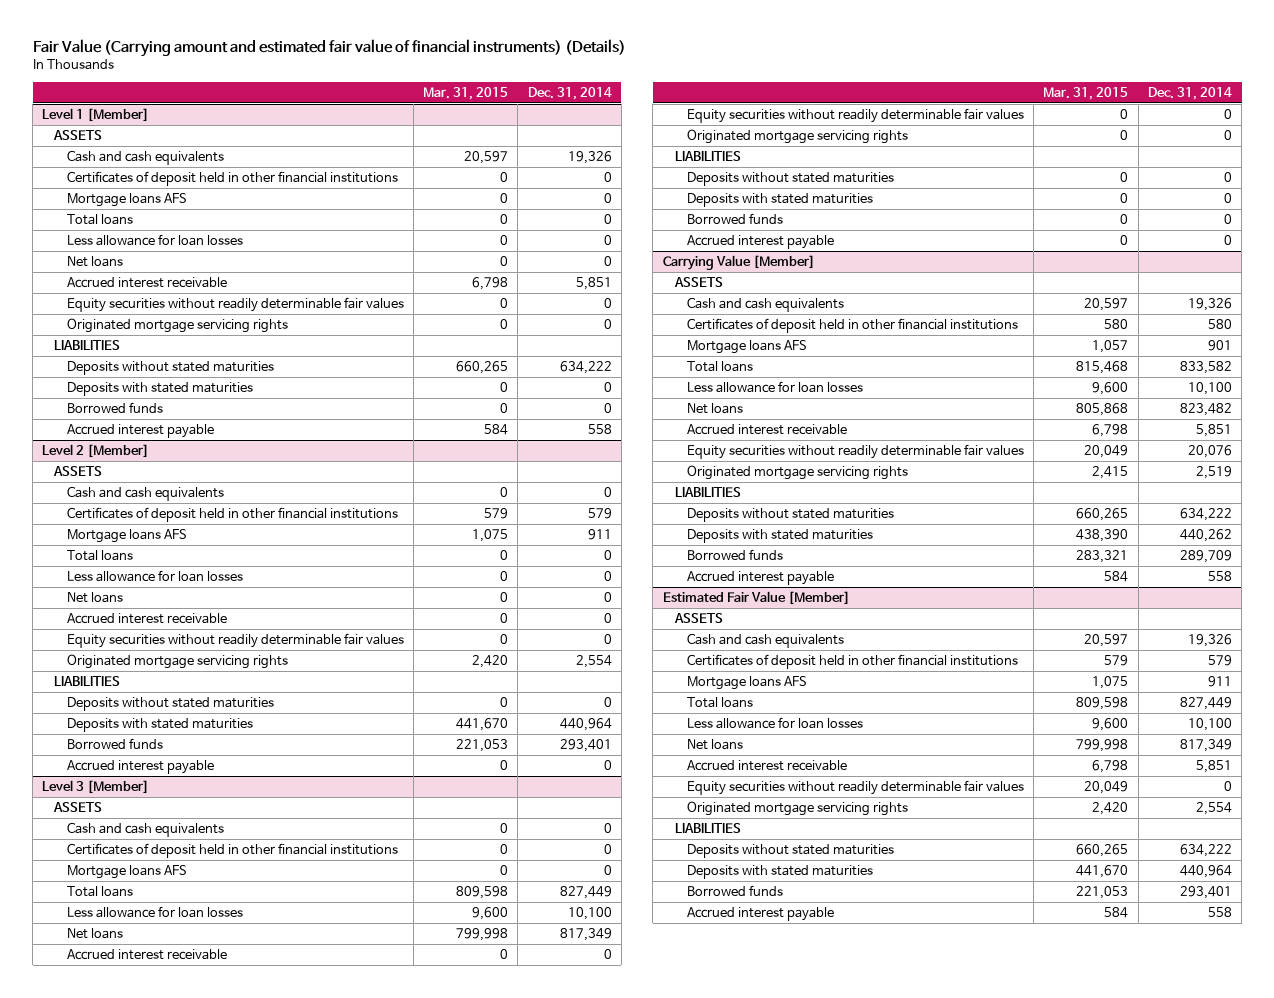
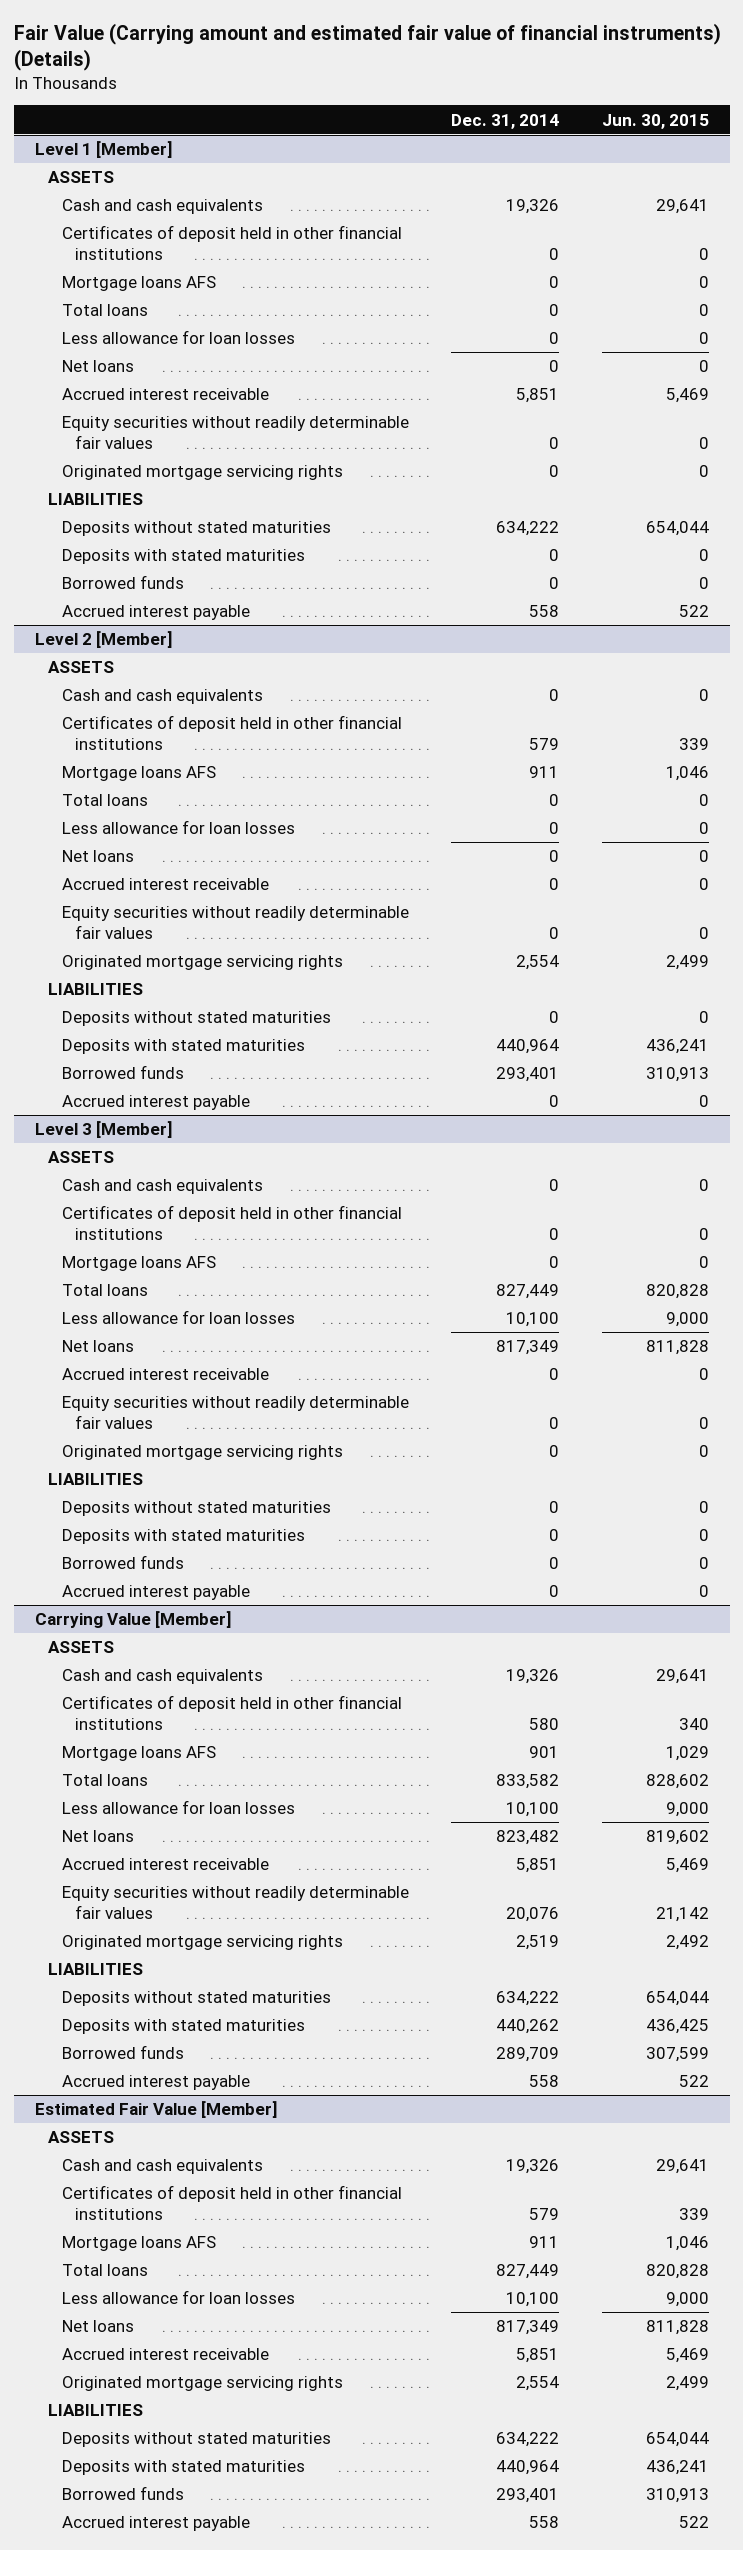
- | Mar. 31, 2015 | Dec. 31, 2014
+ | Dec. 31, 2014 | Jun. 30, 2015
@ Estimated Fair Value [Member]
- Equity securities without readily determinable fair values | 20,049 | 0

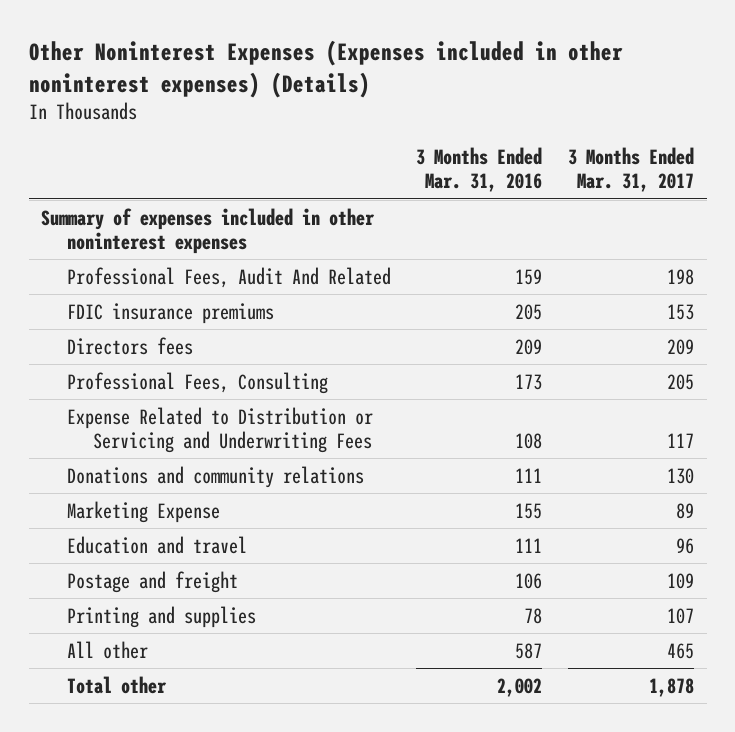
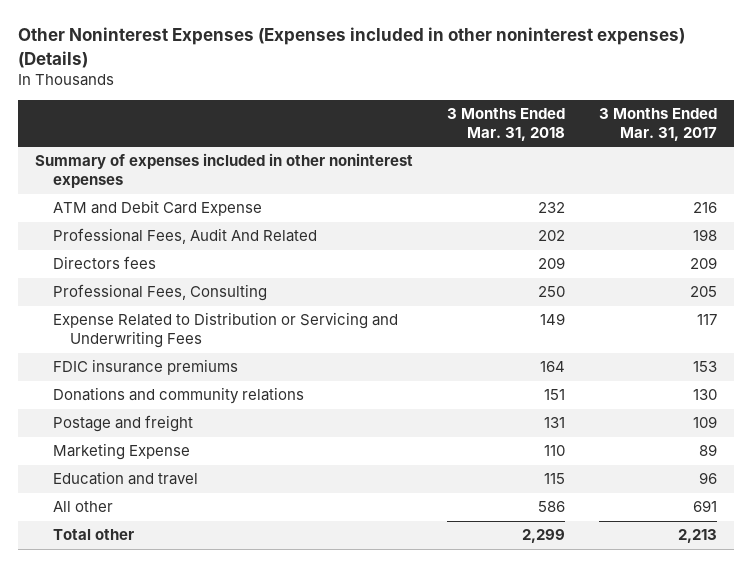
- | 3 Months Ended Mar. 31, 2016 | 3 Months Ended Mar. 31, 2017
+ | 3 Months Ended Mar. 31, 2018 | 3 Months Ended Mar. 31, 2017
+ ATM and Debit Card Expense | 232 | 216
moved down: FDIC insurance premiums | 164 | 153
moved up: Postage and freight | 131 | 109
- Printing and supplies | 78 | 107
- All other | 587 | 465
- Total other | 2,002 | 1,878
+ All other | 586 | 691
+ Total other | 2,299 | 2,213

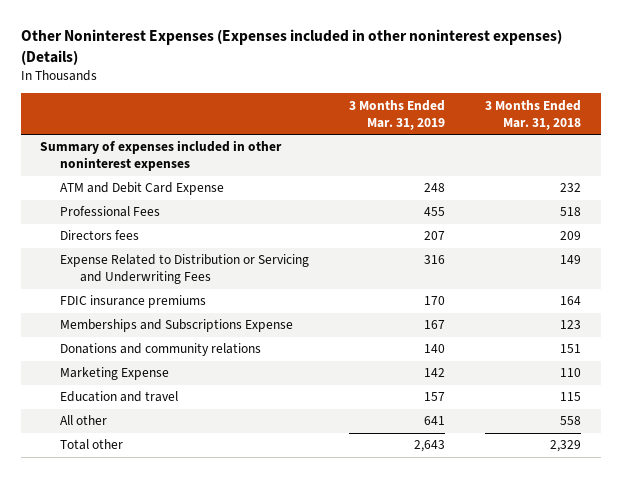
- | 3 Months Ended Mar. 31, 2018 | 3 Months Ended Mar. 31, 2017
+ | 3 Months Ended Mar. 31, 2019 | 3 Months Ended Mar. 31, 2018
- Professional Fees, Audit And Related | 202 | 198
+ Professional Fees | 455 | 518
- Professional Fees, Consulting | 250 | 205
+ Memberships and Subscriptions Expense | 167 | 123
- Postage and freight | 131 | 109
- All other | 586 | 691
- Total other | 2,299 | 2,213
+ All other | 641 | 558
+ Total other | 2,643 | 2,329

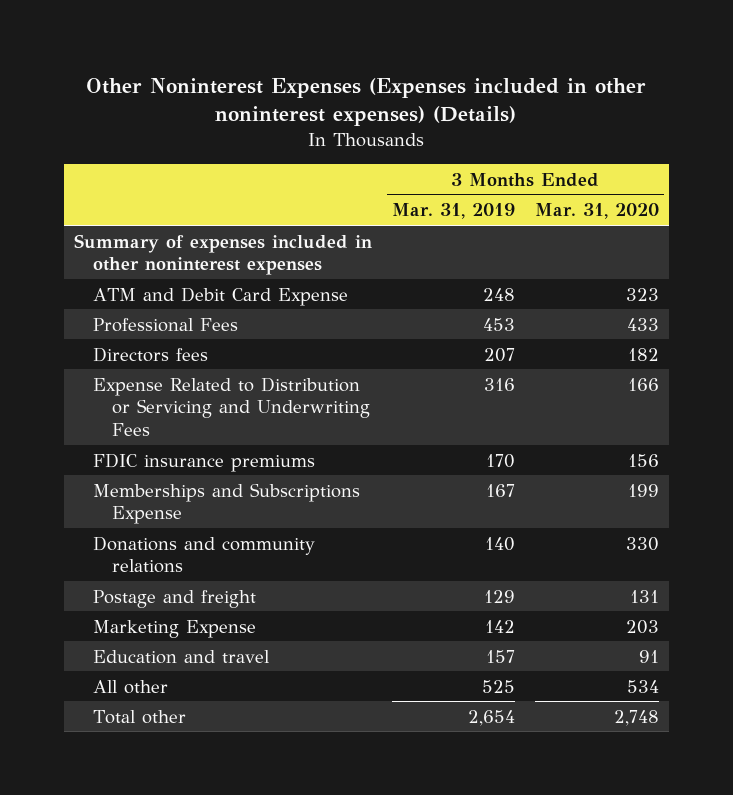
- | 3 Months Ended Mar. 31, 2019 | 3 Months Ended Mar. 31, 2018
+ | 3 Months Ended Mar. 31, 2019 | 3 Months Ended Mar. 31, 2020
- Professional Fees | 455 | 518
+ Professional Fees | 453 | 433
+ Postage and freight | 129 | 131
- All other | 641 | 558
- Total other | 2,643 | 2,329
+ All other | 525 | 534
+ Total other | 2,654 | 2,748

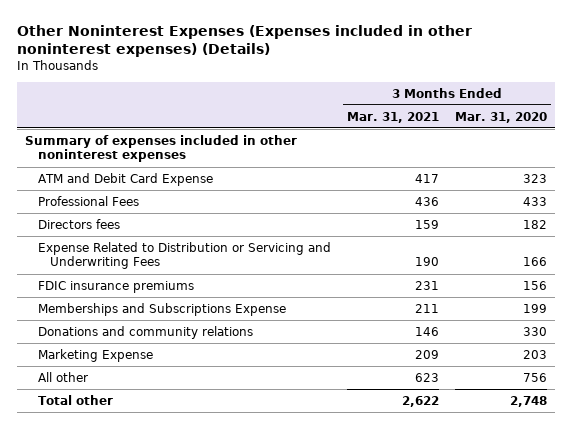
- | 3 Months Ended Mar. 31, 2019 | 3 Months Ended Mar. 31, 2020
+ | 3 Months Ended Mar. 31, 2021 | 3 Months Ended Mar. 31, 2020
- Postage and freight | 129 | 131
- Education and travel | 157 | 91
- All other | 525 | 534
+ All other | 623 | 756

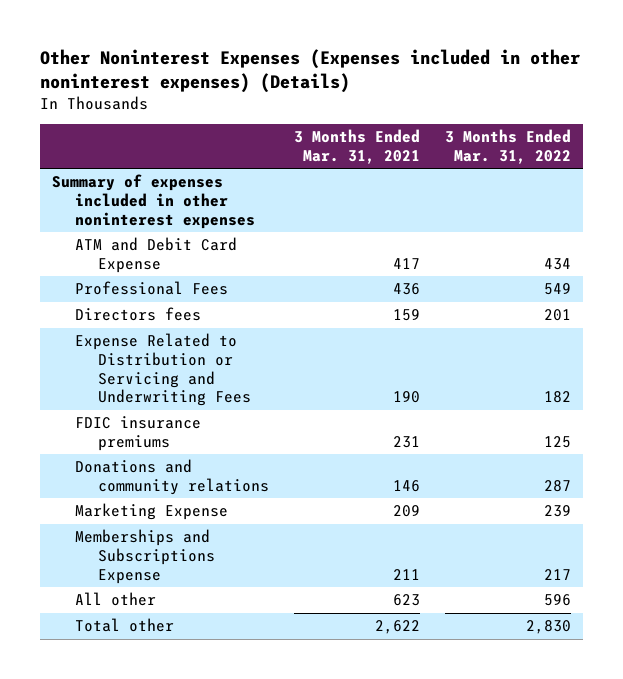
- | 3 Months Ended Mar. 31, 2021 | 3 Months Ended Mar. 31, 2020
+ | 3 Months Ended Mar. 31, 2021 | 3 Months Ended Mar. 31, 2022
moved down: Memberships and Subscriptions Expense | 211 | 217

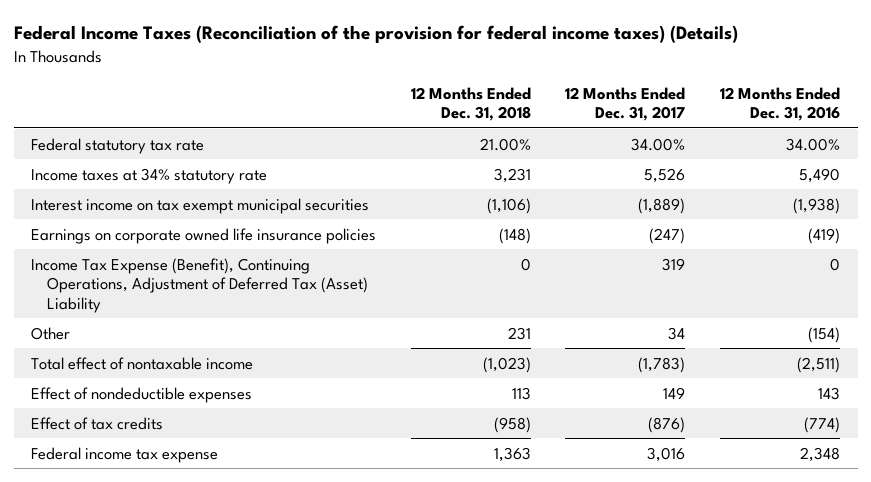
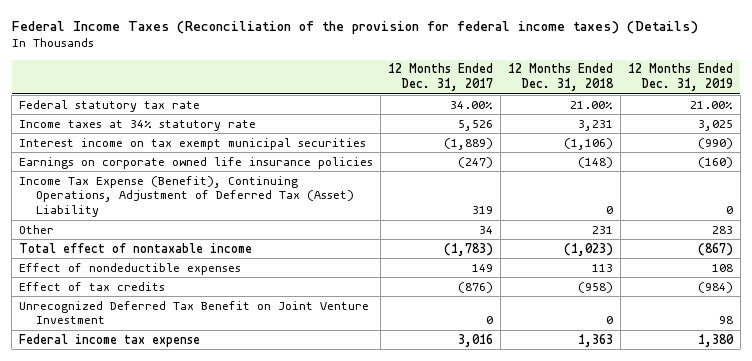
- | 12 Months Ended Dec. 31, 2018 | 12 Months Ended Dec. 31, 2017 | 12 Months Ended Dec. 31, 2016
+ | 12 Months Ended Dec. 31, 2017 | 12 Months Ended Dec. 31, 2018 | 12 Months Ended Dec. 31, 2019
+ Unrecognized Deferred Tax Benefit on Joint Venture Investment | 0 | 0 | 98

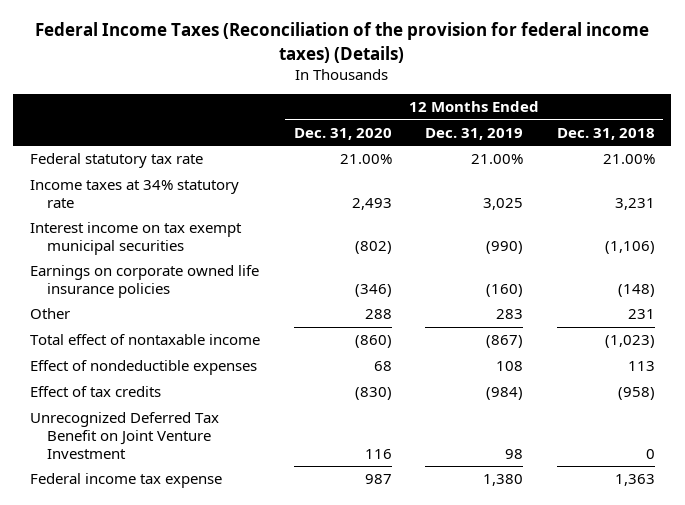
- | 12 Months Ended Dec. 31, 2017 | 12 Months Ended Dec. 31, 2018 | 12 Months Ended Dec. 31, 2019
+ | 12 Months Ended Dec. 31, 2020 | 12 Months Ended Dec. 31, 2019 | 12 Months Ended Dec. 31, 2018
- Income Tax Expense (Benefit), Continuing Operations, Adjustment of Deferred Tax (Asset) Liability | 319 | 0 | 0

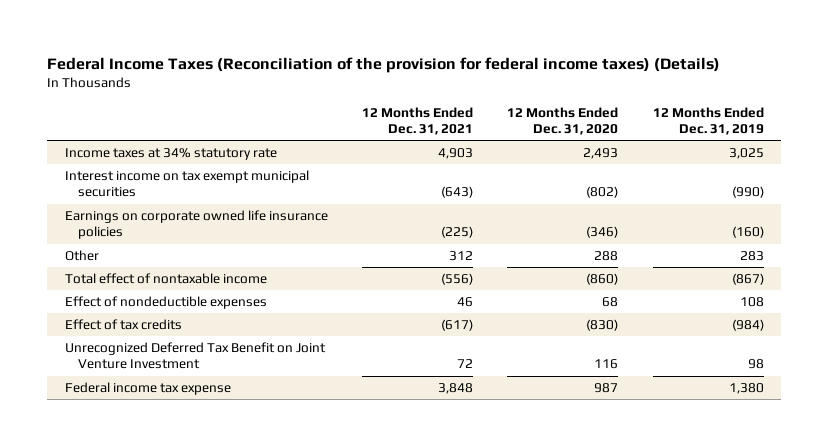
- | 12 Months Ended Dec. 31, 2020 | 12 Months Ended Dec. 31, 2019 | 12 Months Ended Dec. 31, 2018
+ | 12 Months Ended Dec. 31, 2021 | 12 Months Ended Dec. 31, 2020 | 12 Months Ended Dec. 31, 2019
- Federal statutory tax rate | 21.00% | 21.00% | 21.00%

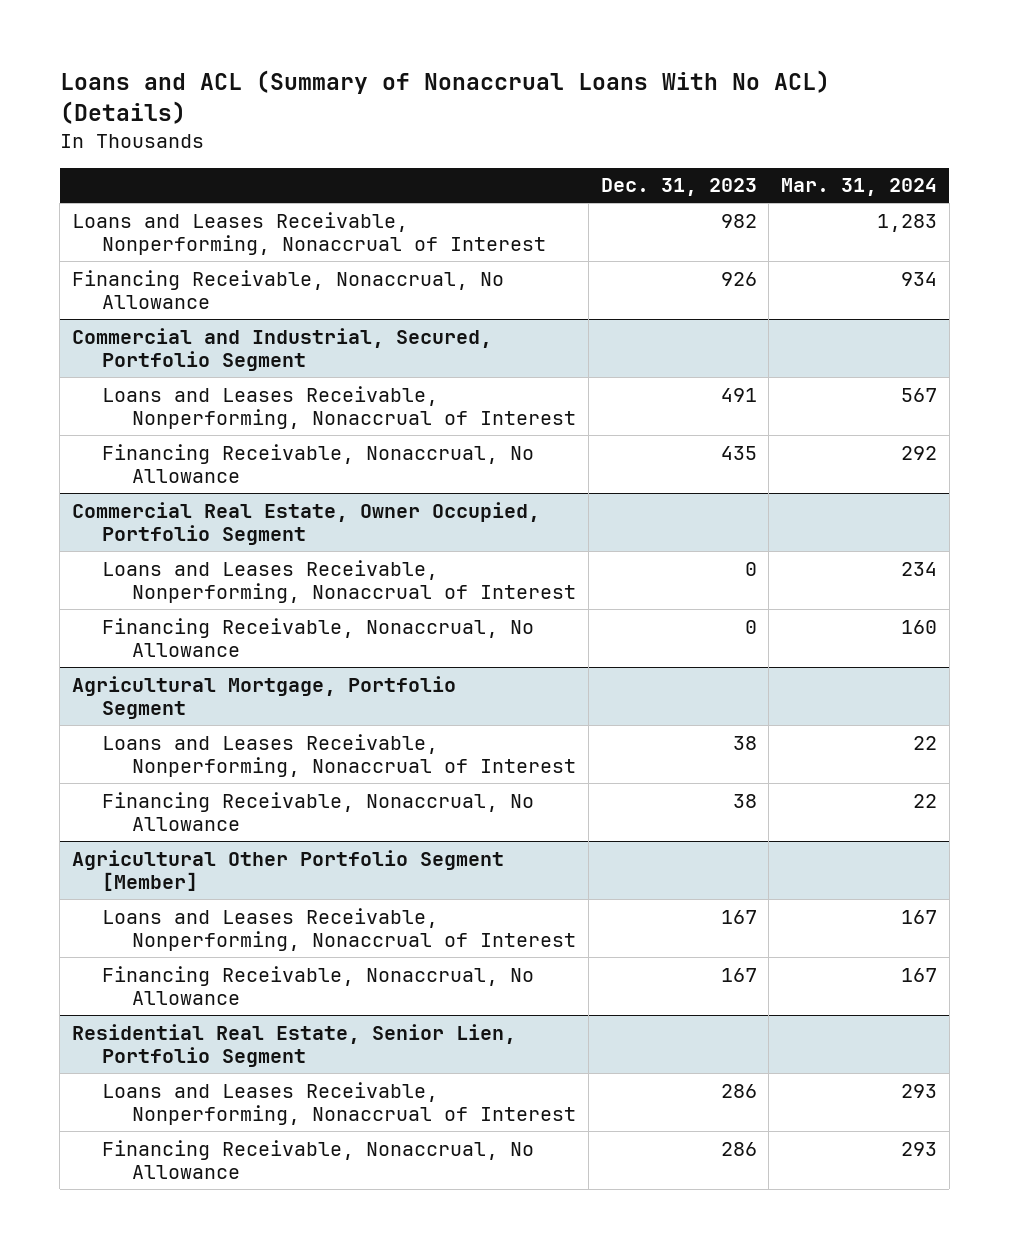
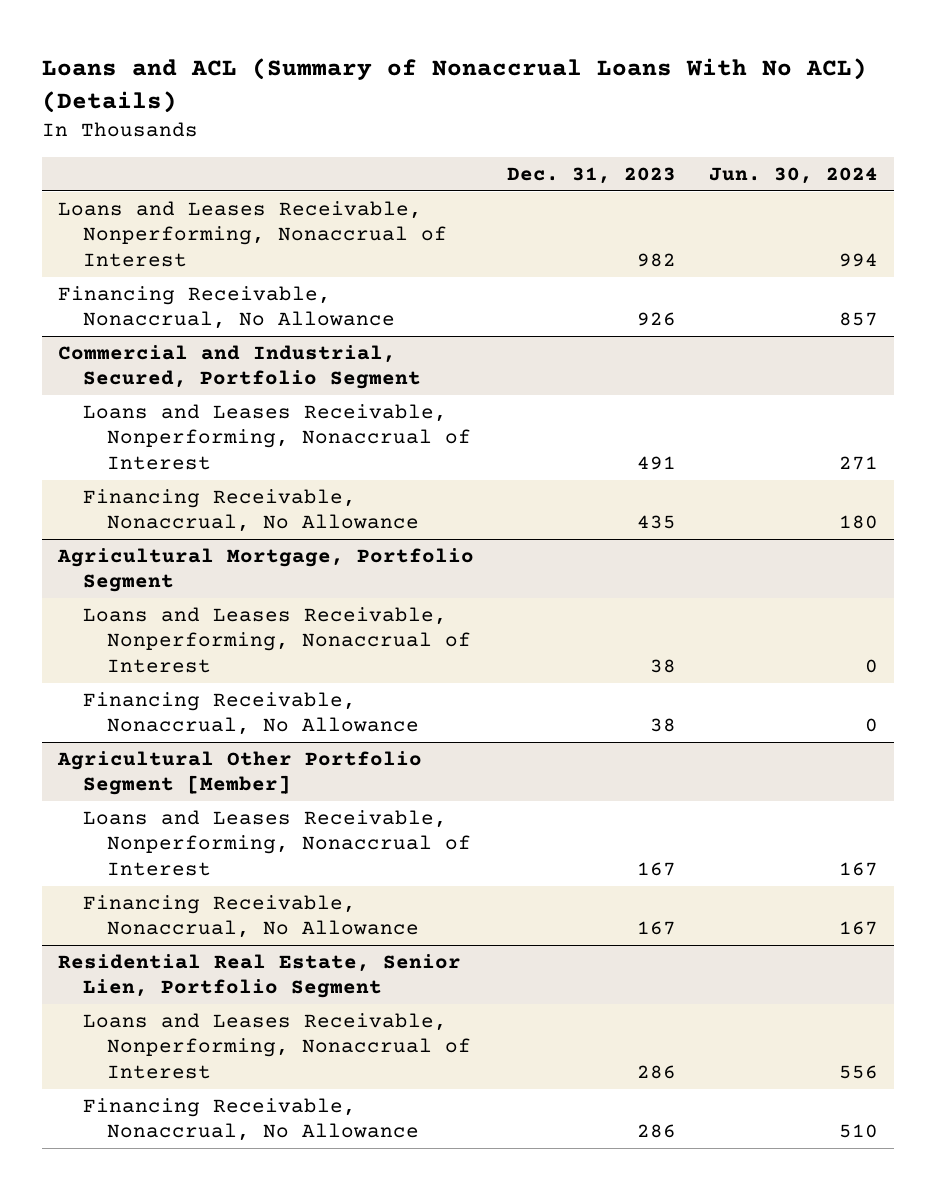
- | Dec. 31, 2023 | Mar. 31, 2024
+ | Dec. 31, 2023 | Jun. 30, 2024
- Commercial Real Estate, Owner Occupied, Portfolio Segment
- Loans and Leases Receivable, Nonperforming, Nonaccrual of Interest | 0 | 234
- Financing Receivable, Nonaccrual, No Allowance | 0 | 160

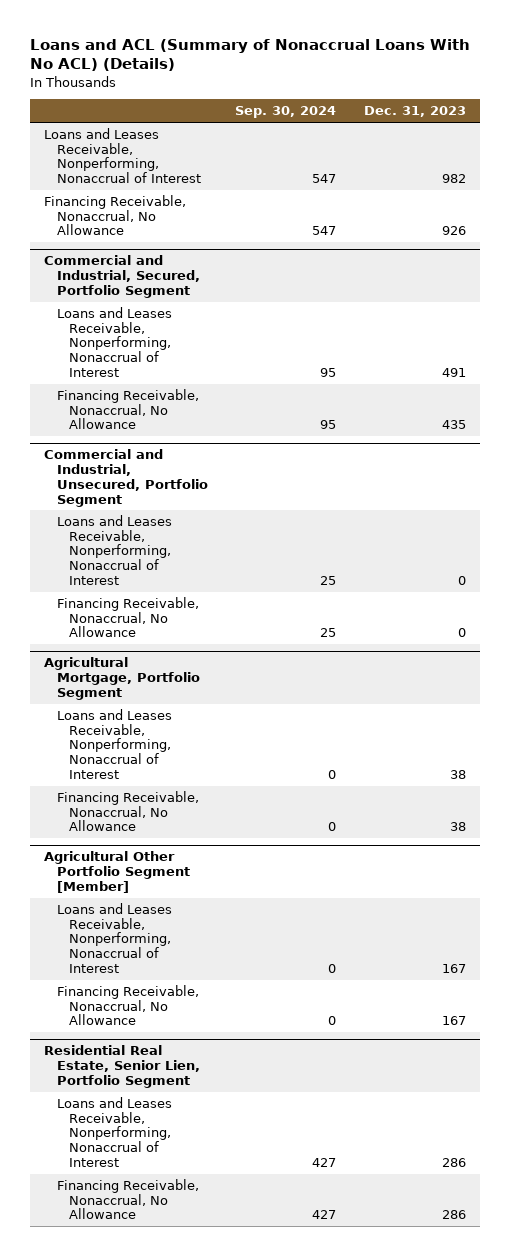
- | Dec. 31, 2023 | Jun. 30, 2024
+ | Sep. 30, 2024 | Dec. 31, 2023
+ Commercial and Industrial, Unsecured, Portfolio Segment
+ Loans and Leases Receivable, Nonperforming, Nonaccrual of Interest | 25 | 0
+ Financing Receivable, Nonaccrual, No Allowance | 25 | 0

